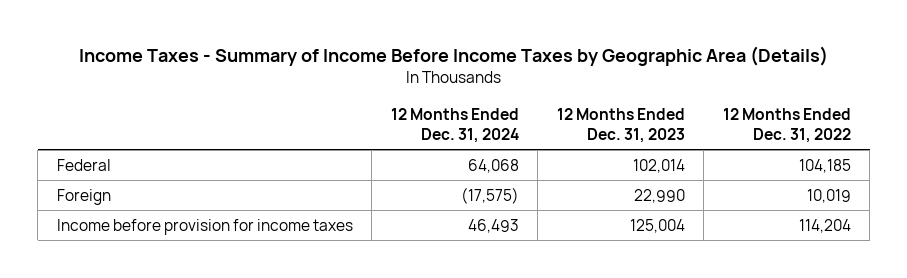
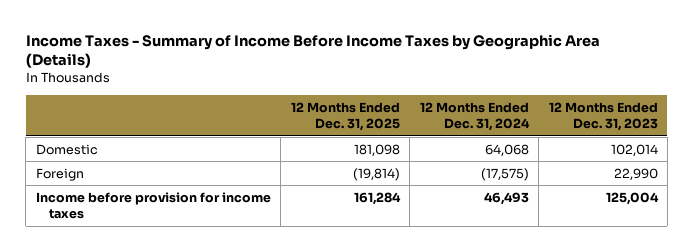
- | 12 Months Ended Dec. 31, 2024 | 12 Months Ended Dec. 31, 2023 | 12 Months Ended Dec. 31, 2022
+ | 12 Months Ended Dec. 31, 2025 | 12 Months Ended Dec. 31, 2024 | 12 Months Ended Dec. 31, 2023
- Federal | 64,068 | 102,014 | 104,185
+ Domestic | 181,098 | 64,068 | 102,014

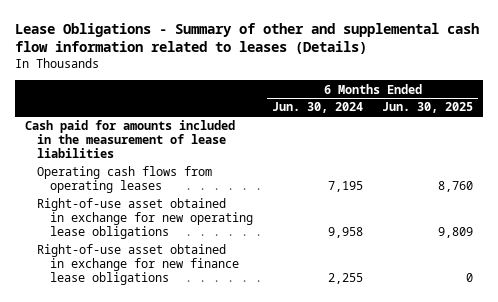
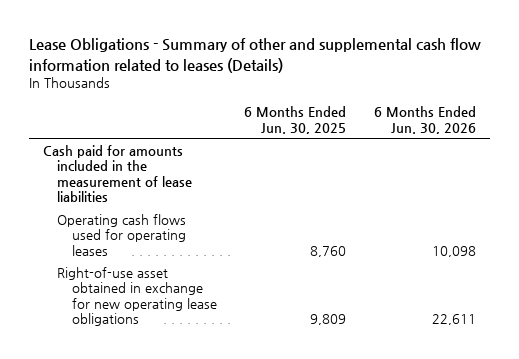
- | 6 Months Ended Jun. 30, 2024 | 6 Months Ended Jun. 30, 2025
+ | 6 Months Ended Jun. 30, 2025 | 6 Months Ended Jun. 30, 2026
- Operating cash flows from operating leases | 7,195 | 8,760
+ Operating cash flows used for operating leases | 8,760 | 10,098
- Right-of-use asset obtained in exchange for new finance lease obligations | 2,255 | 0

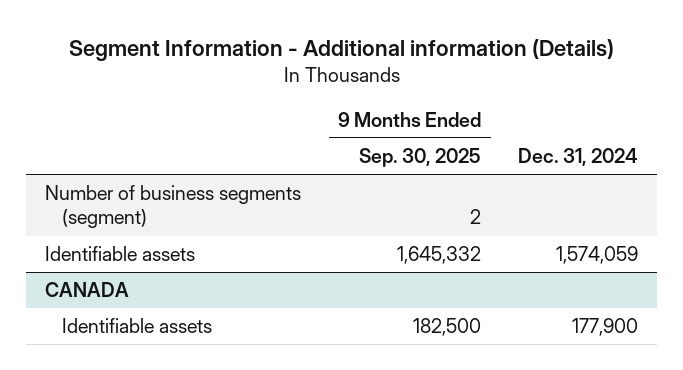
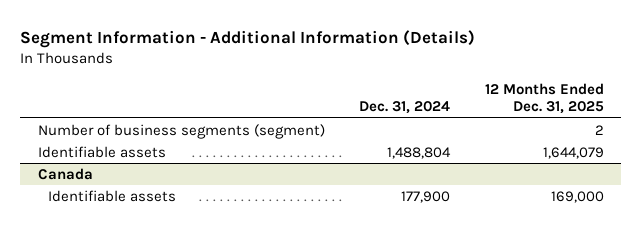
- Segment Information - Additional information (Details)
+ Segment Information - Additional Information (Details)
- | 9 Months Ended Sep. 30, 2025 | Dec. 31, 2024
+ | Dec. 31, 2024 | 12 Months Ended Dec. 31, 2025
- Identifiable assets | 1,645,332 | 1,574,059
- CANADA
+ Identifiable assets | 1,488,804 | 1,644,079
+ Canada

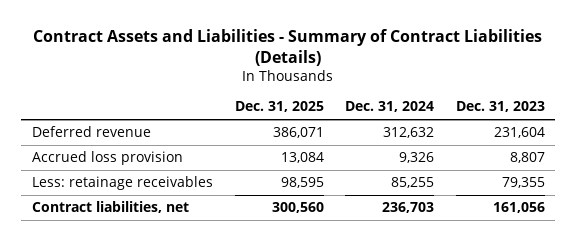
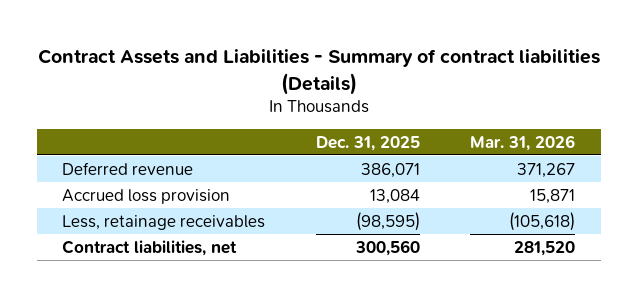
- Contract Assets and Liabilities - Summary of Contract Liabilities (Details)
+ Contract Assets and Liabilities - Summary of contract liabilities (Details)
- | Dec. 31, 2025 | Dec. 31, 2024 | Dec. 31, 2023
+ | Dec. 31, 2025 | Mar. 31, 2026
- Less: retainage receivables | 98,595 | 85,255 | 79,355
+ Less, retainage receivables | (98,595) | (105,618)

